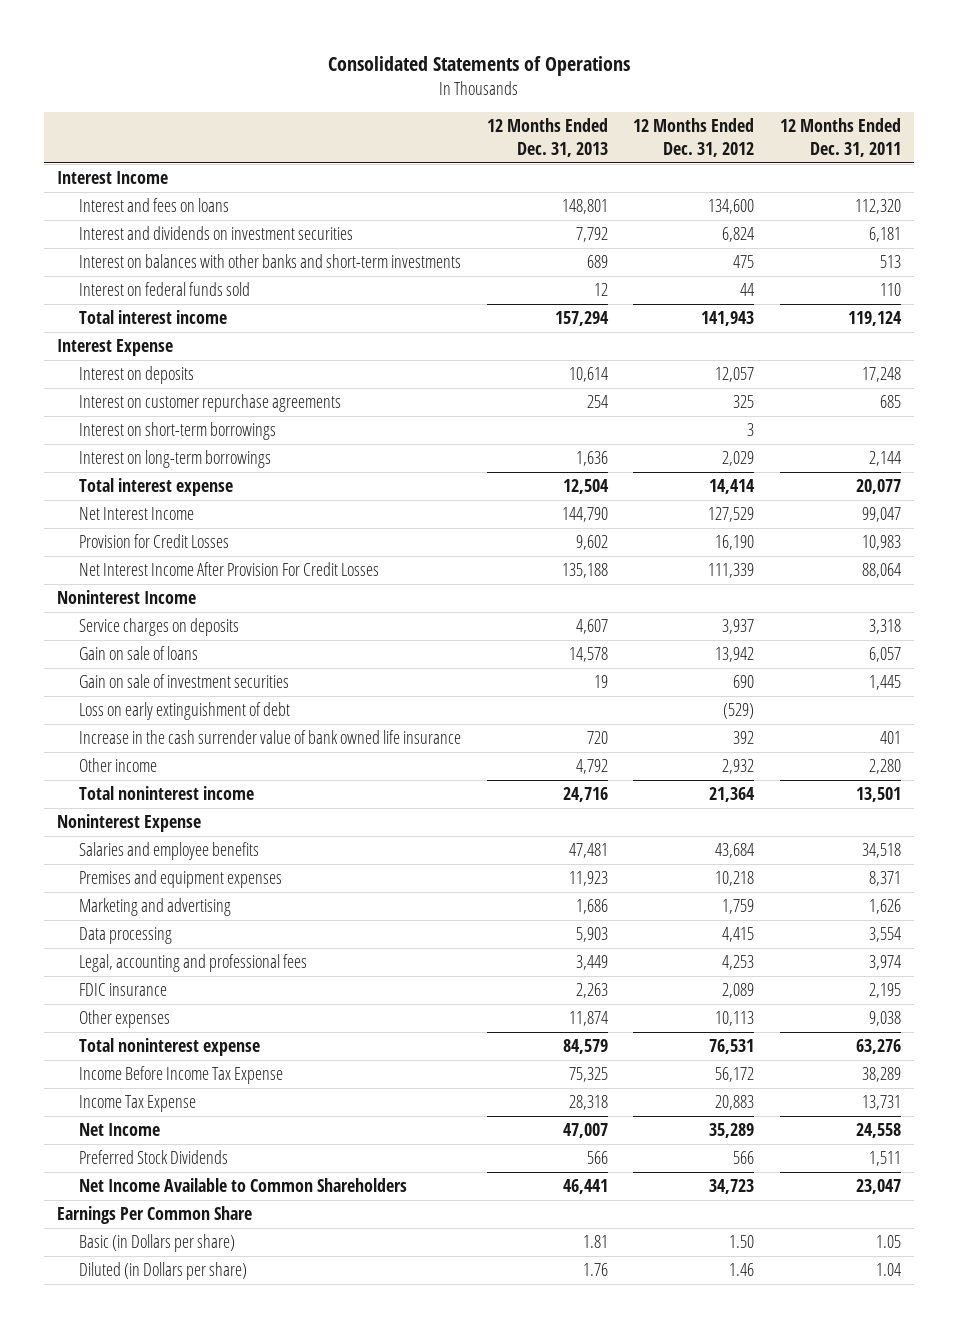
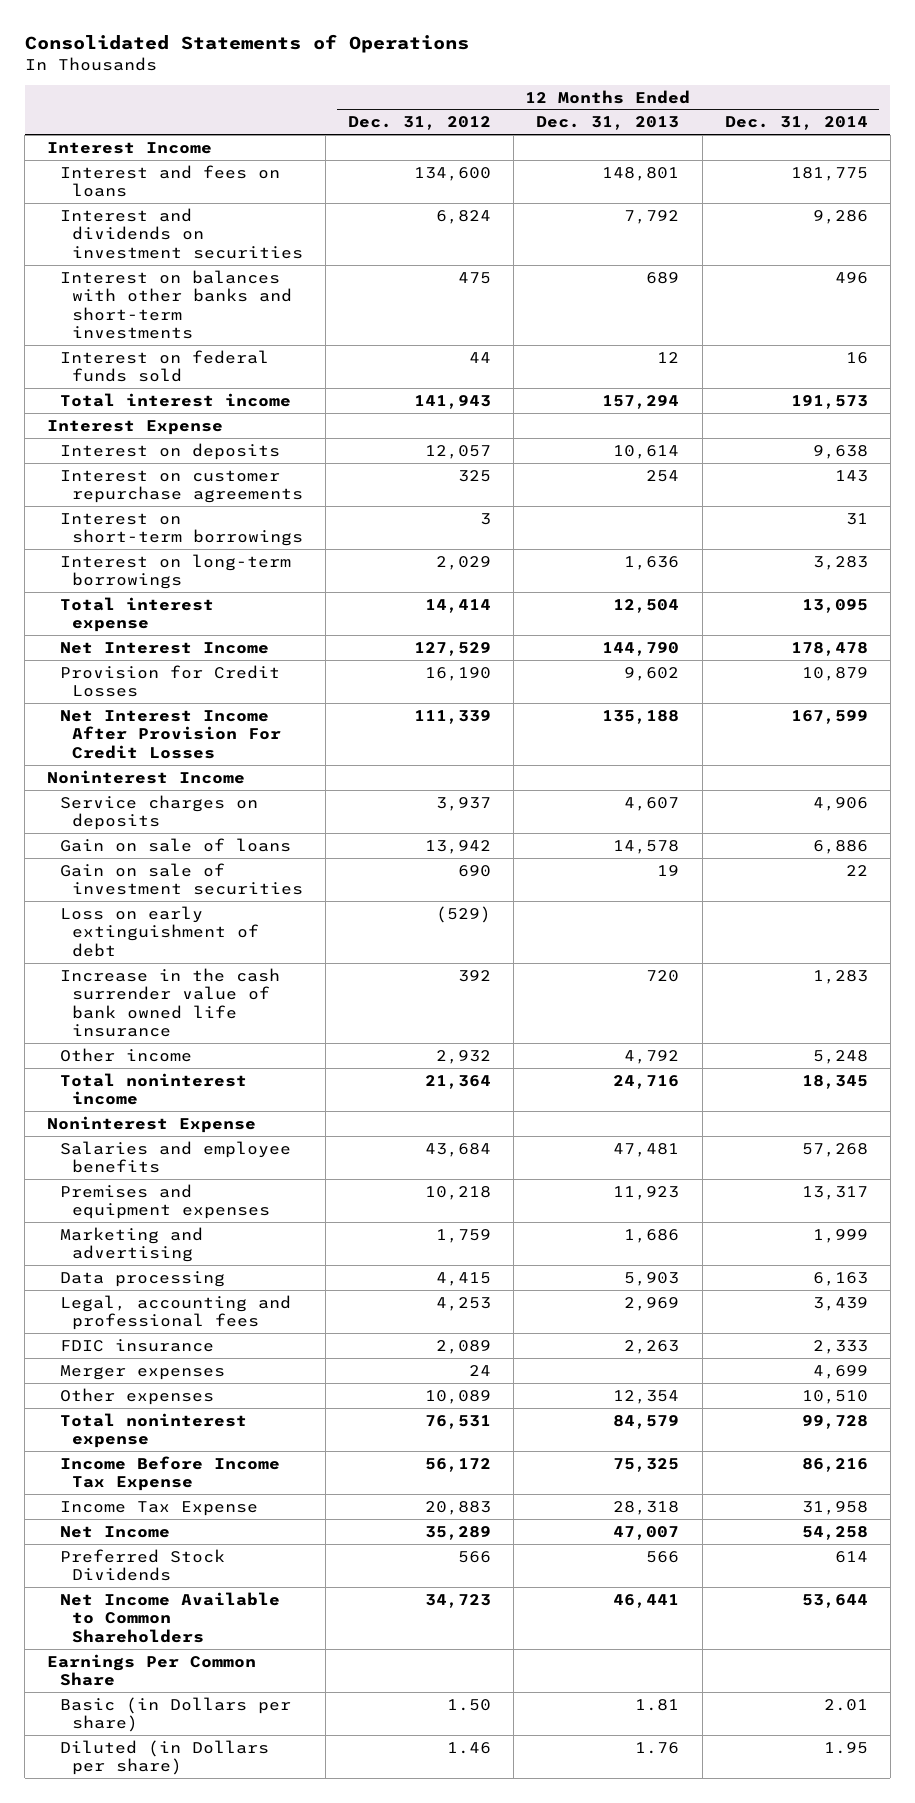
- | 12 Months Ended Dec. 31, 2013 | 12 Months Ended Dec. 31, 2012 | 12 Months Ended Dec. 31, 2011
+ | 12 Months Ended Dec. 31, 2012 | 12 Months Ended Dec. 31, 2013 | 12 Months Ended Dec. 31, 2014
- Legal, accounting and professional fees | 3,449 | 4,253 | 3,974
+ Legal, accounting and professional fees | 4,253 | 2,969 | 3,439
- Other expenses | 11,874 | 10,113 | 9,038
+ Merger expenses | 24 | | 4,699
+ Other expenses | 10,089 | 12,354 | 10,510

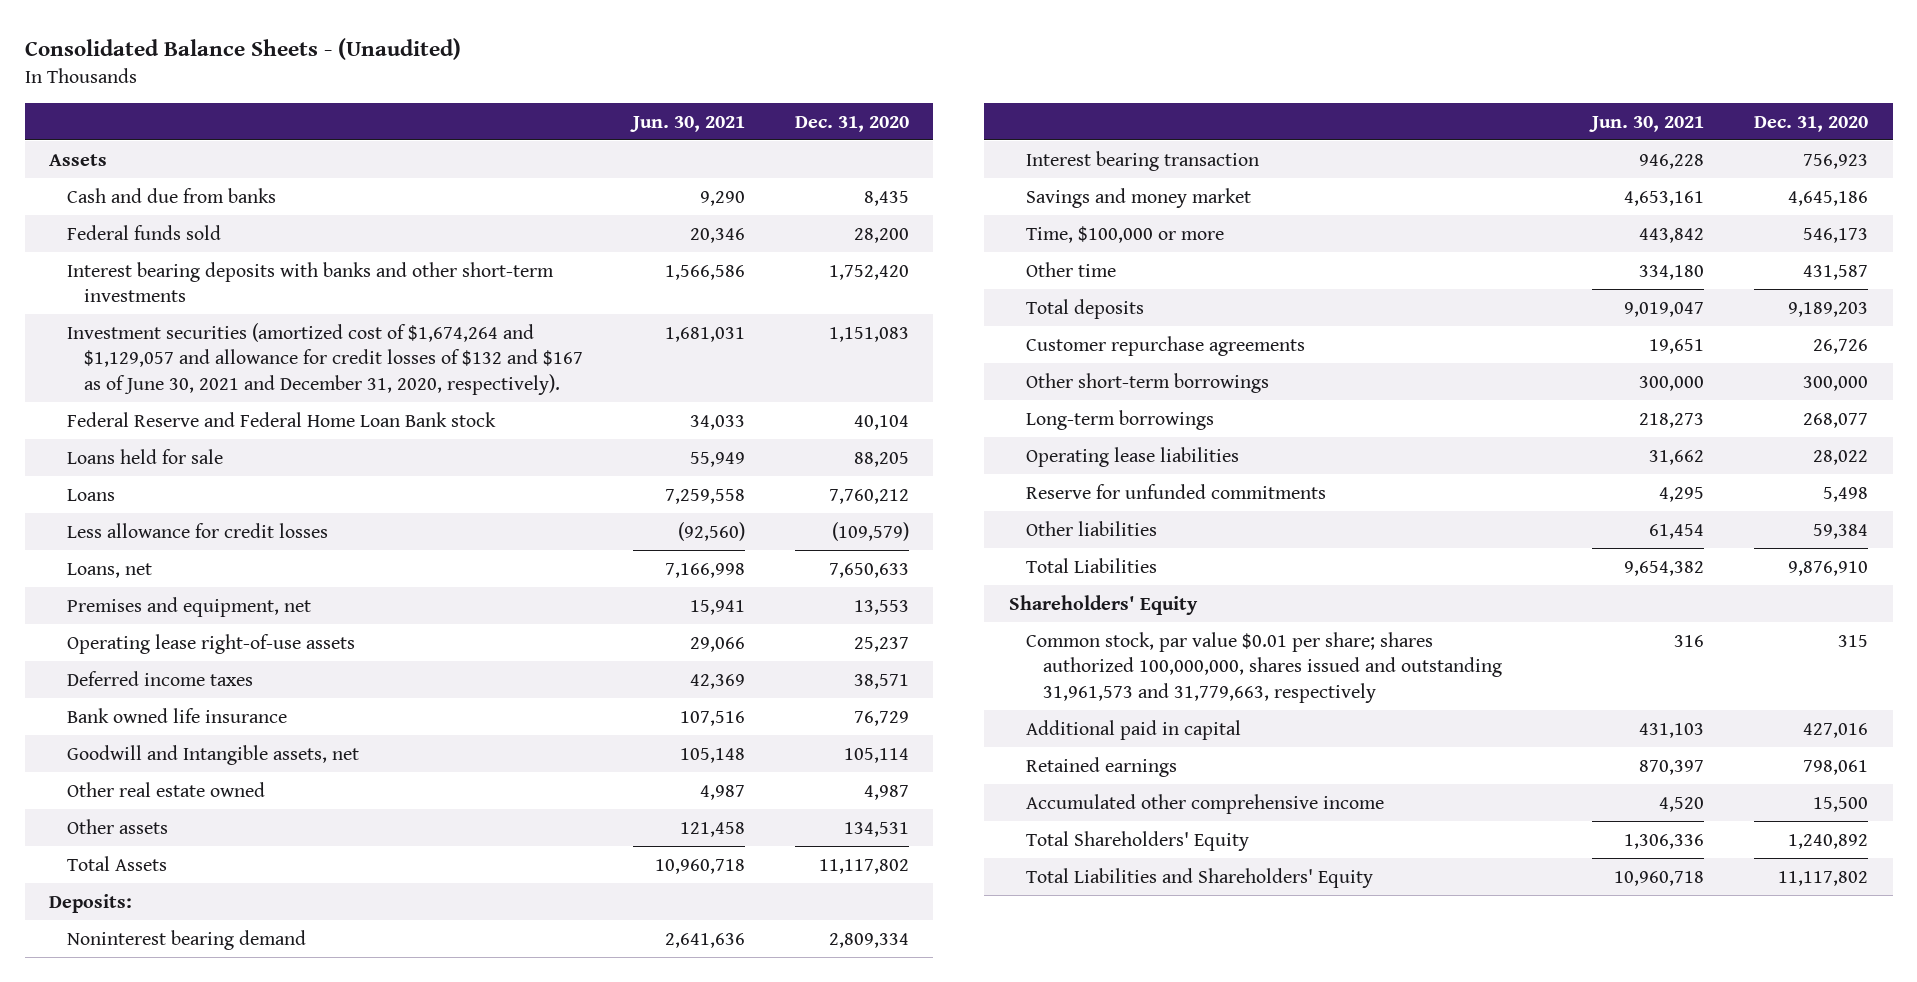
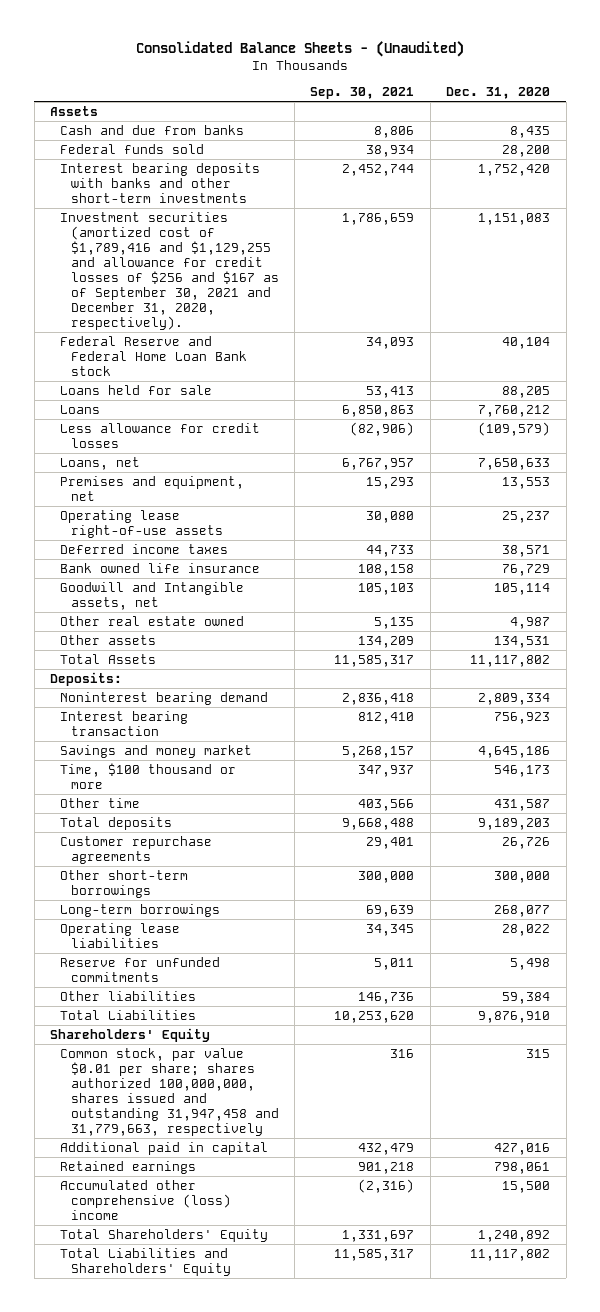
- | Jun. 30, 2021 | Dec. 31, 2020
+ | Sep. 30, 2021 | Dec. 31, 2020
- Investment securities (amortized cost of $1,674,264 and $1,129,057 and allowance for credit losses of $132 and $167 as of June 30, 2021 and December 31, 2020, respectively). | 1,681,031 | 1,151,083
+ Investment securities (amortized cost of $1,789,416 and $1,129,255 and allowance for credit losses of $256 and $167 as of September 30, 2021 and December 31, 2020, respectively). | 1,786,659 | 1,151,083
- Time, $100,000 or more | 443,842 | 546,173
+ Time, $100 thousand or more | 347,937 | 546,173
- Common stock, par value $0.01 per share; shares authorized 100,000,000, shares issued and outstanding 31,961,573 and 31,779,663, respectively | 316 | 315
+ Common stock, par value $0.01 per share; shares authorized 100,000,000, shares issued and outstanding 31,947,458 and 31,779,663, respectively | 316 | 315
- Accumulated other comprehensive income | 4,520 | 15,500
+ Accumulated other comprehensive (loss) income | (2,316) | 15,500

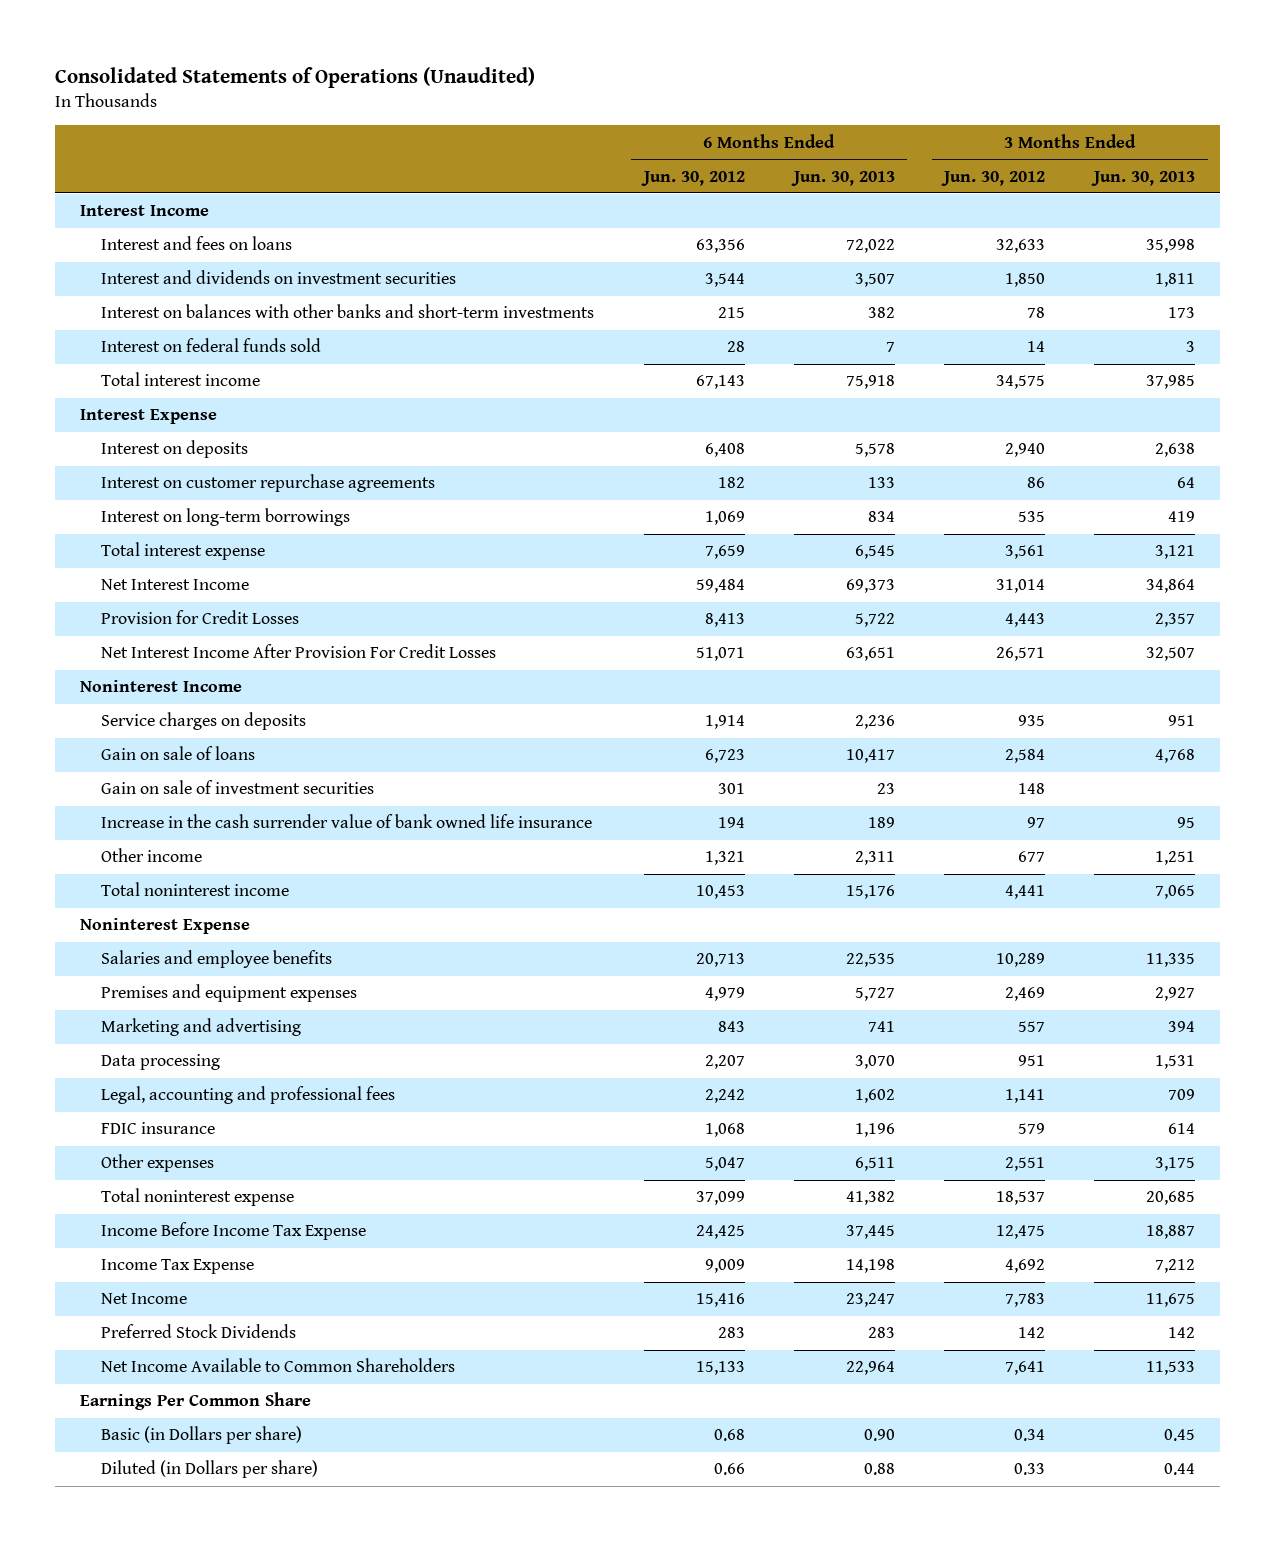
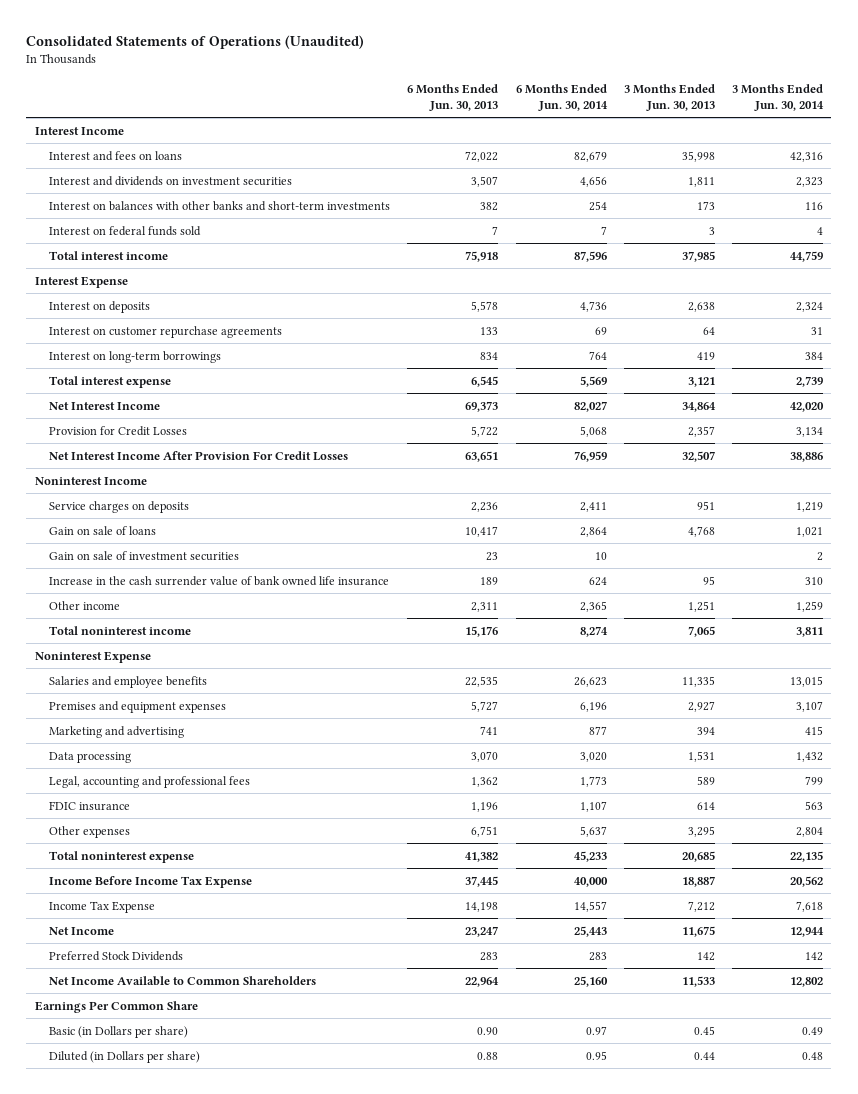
- | 6 Months Ended Jun. 30, 2012 | 6 Months Ended Jun. 30, 2013 | 3 Months Ended Jun. 30, 2012 | 3 Months Ended Jun. 30, 2013
+ | 6 Months Ended Jun. 30, 2013 | 6 Months Ended Jun. 30, 2014 | 3 Months Ended Jun. 30, 2013 | 3 Months Ended Jun. 30, 2014
- Legal, accounting and professional fees | 2,242 | 1,602 | 1,141 | 709
+ Legal, accounting and professional fees | 1,362 | 1,773 | 589 | 799
- Other expenses | 5,047 | 6,511 | 2,551 | 3,175
+ Other expenses | 6,751 | 5,637 | 3,295 | 2,804

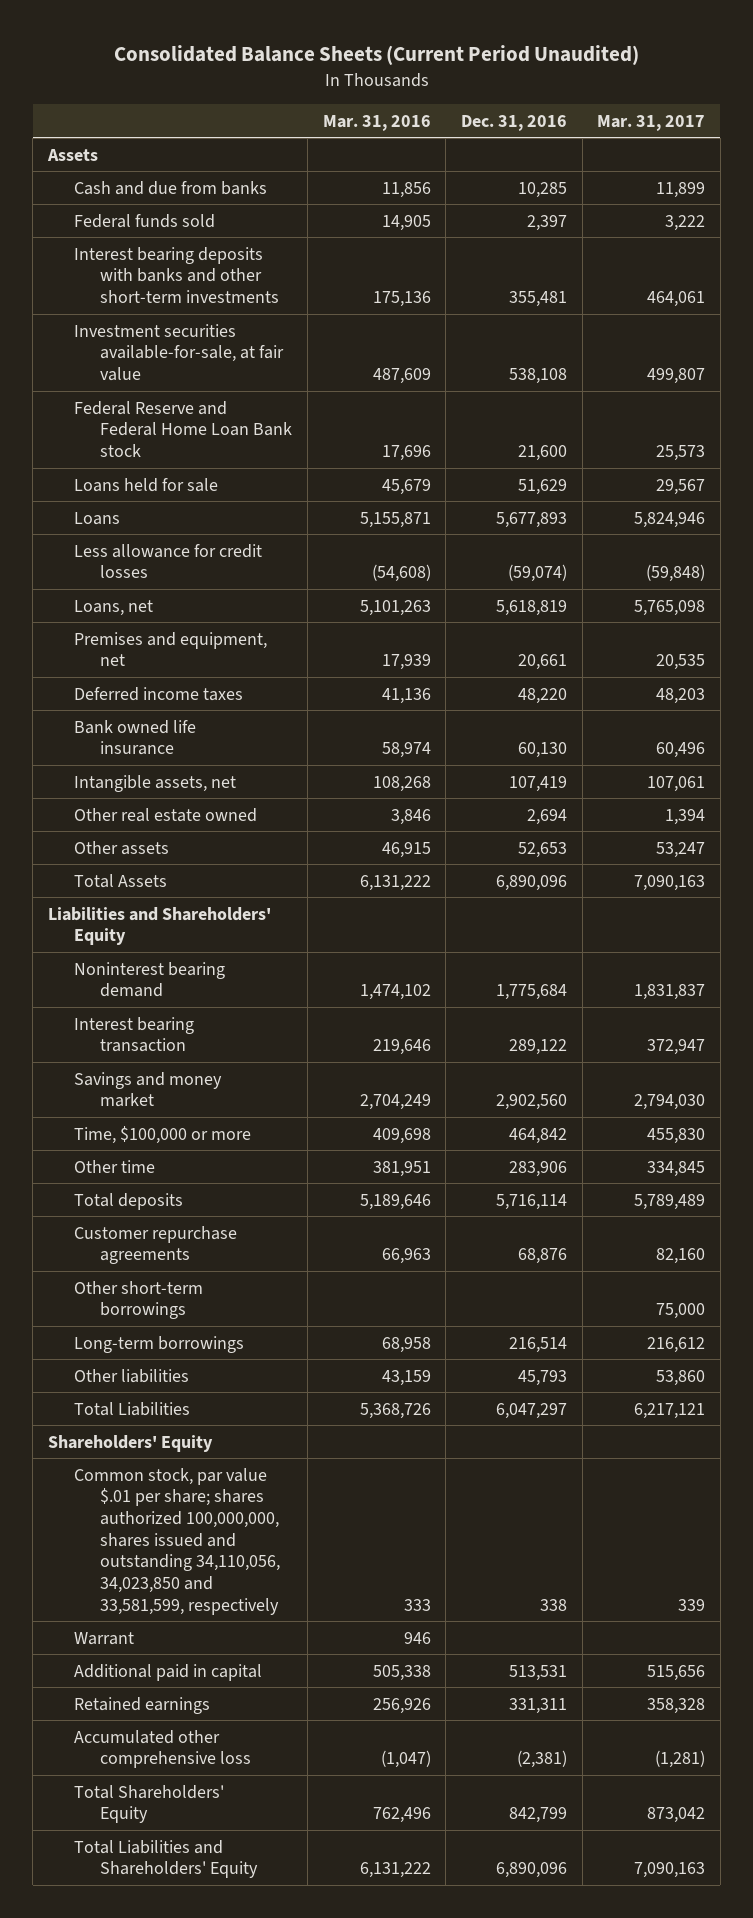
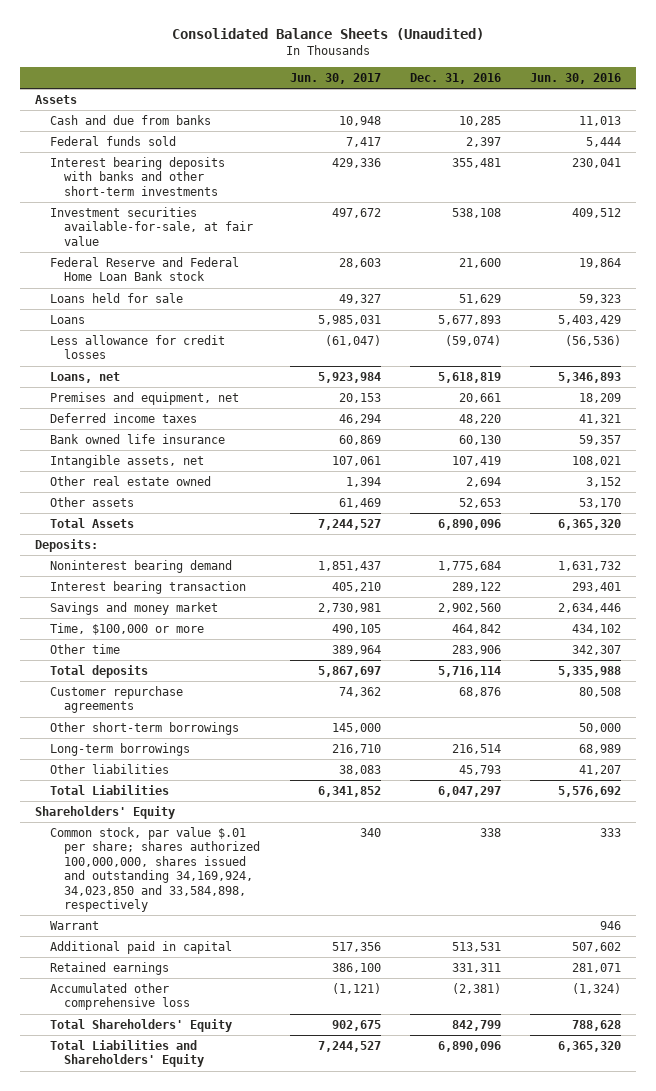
- Consolidated Balance Sheets (Current Period Unaudited)
+ Consolidated Balance Sheets (Unaudited)
- | Mar. 31, 2016 | Dec. 31, 2016 | Mar. 31, 2017
+ | Jun. 30, 2017 | Dec. 31, 2016 | Jun. 30, 2016
- Liabilities and Shareholders' Equity
+ Deposits:
- Common stock, par value $.01 per share; shares authorized 100,000,000, shares issued and outstanding 34,110,056, 34,023,850 and 33,581,599, respectively | 333 | 338 | 339
+ Common stock, par value $.01 per share; shares authorized 100,000,000, shares issued and outstanding 34,169,924, 34,023,850 and 33,584,898, respectively | 340 | 338 | 333

